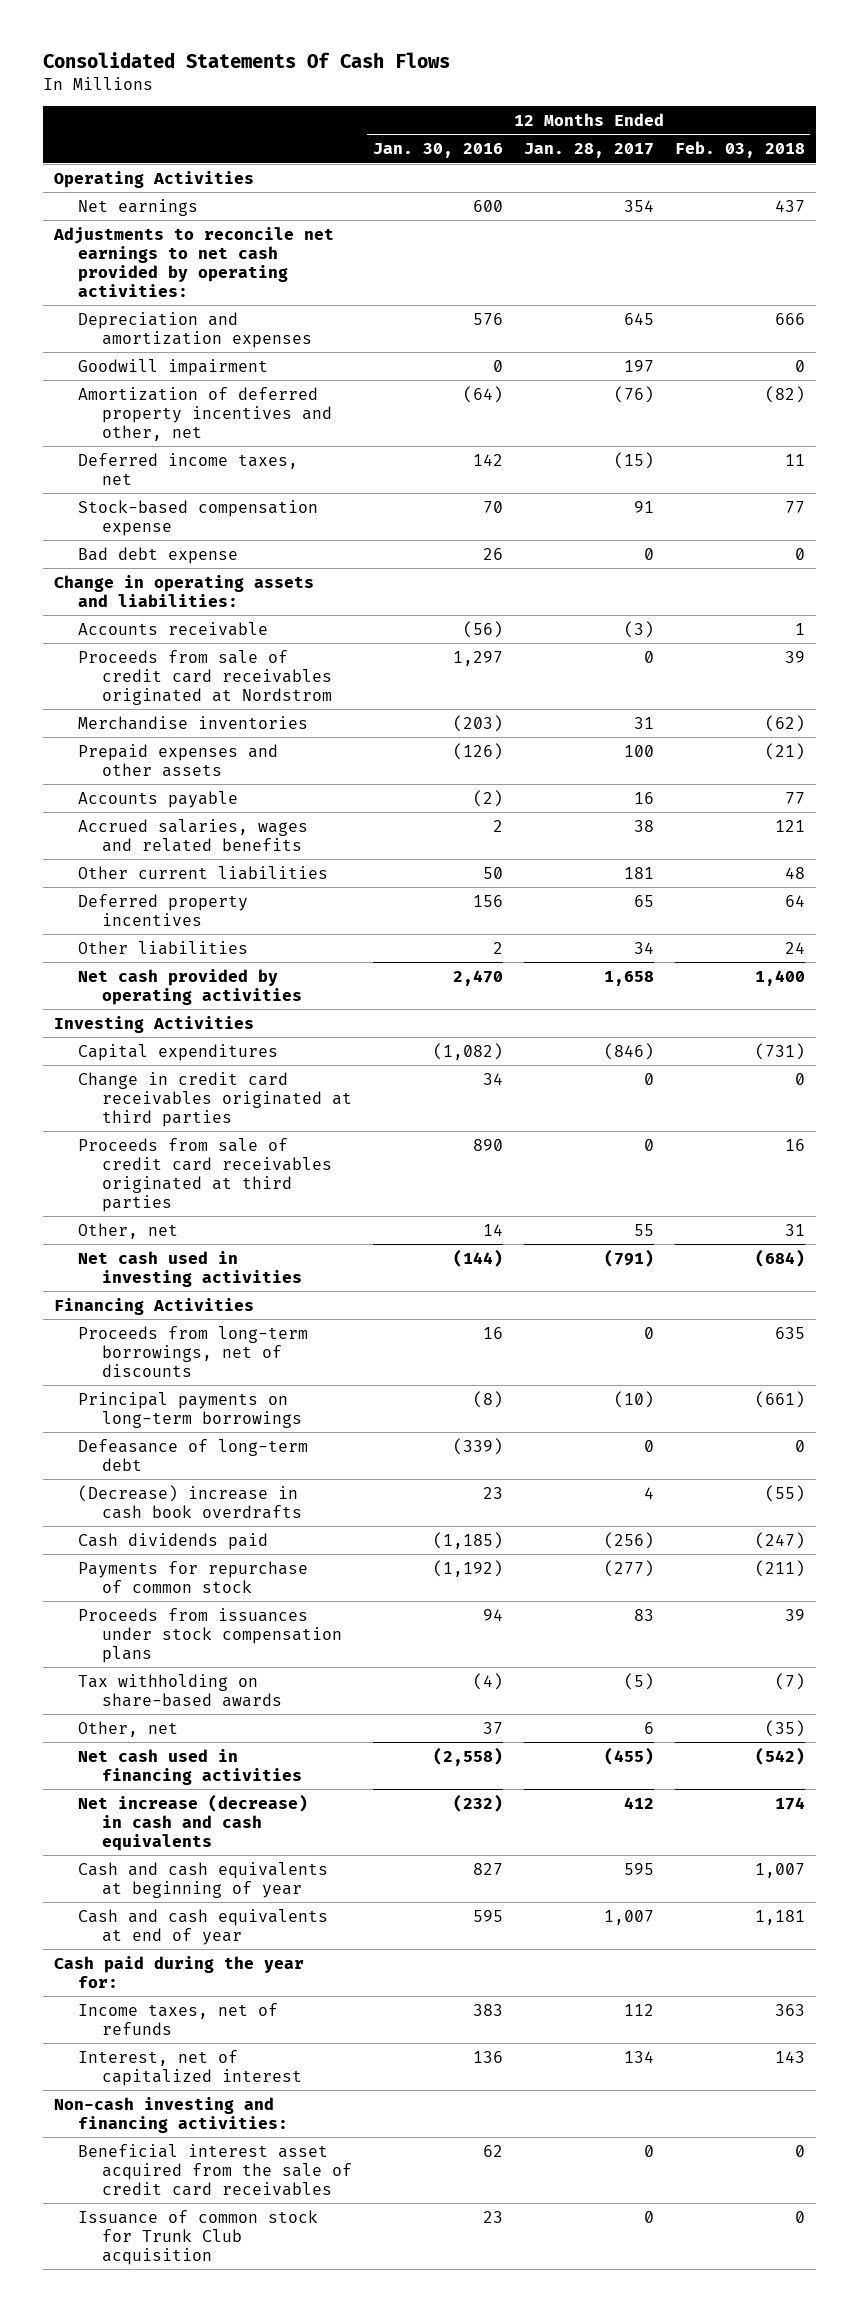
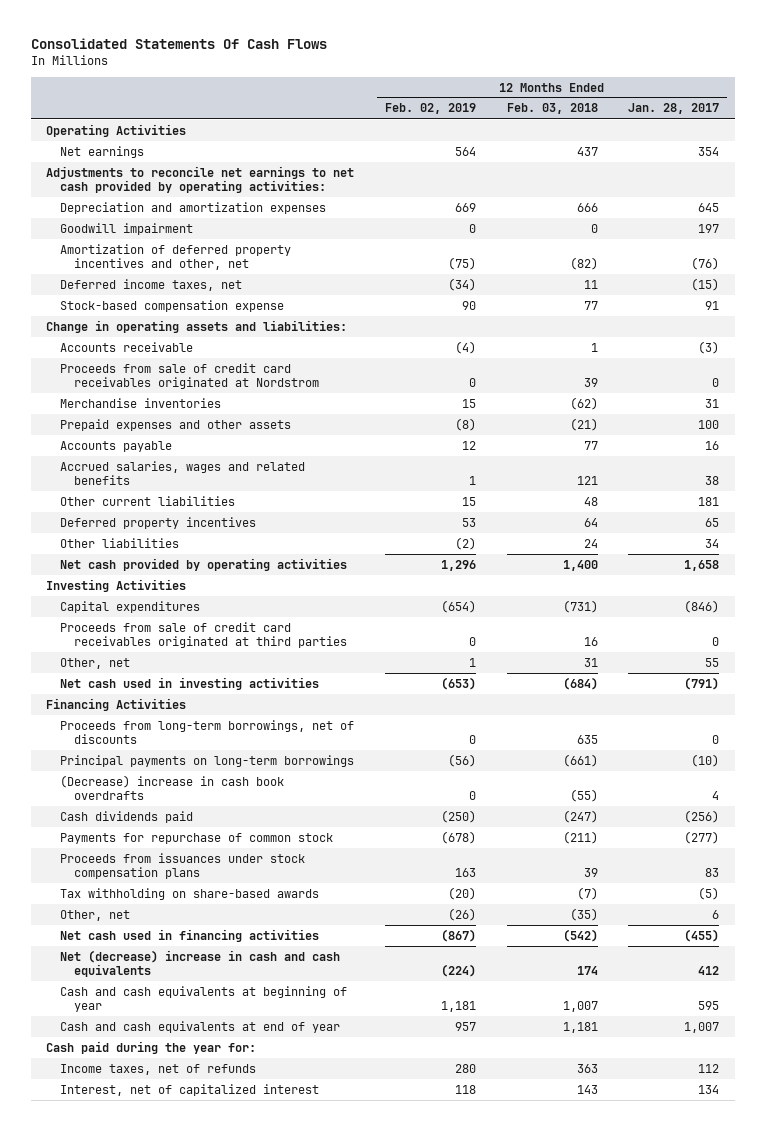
- | 12 Months Ended Jan. 30, 2016 | 12 Months Ended Jan. 28, 2017 | 12 Months Ended Feb. 03, 2018
+ | 12 Months Ended Feb. 02, 2019 | 12 Months Ended Feb. 03, 2018 | 12 Months Ended Jan. 28, 2017
- Bad debt expense | 26 | 0 | 0
- Change in credit card receivables originated at third parties | 34 | 0 | 0
- Defeasance of long-term debt | (339) | 0 | 0
- Net increase (decrease) in cash and cash equivalents | (232) | 412 | 174
+ Net (decrease) increase in cash and cash equivalents | (224) | 174 | 412
- Non-cash investing and financing activities:
- Beneficial interest asset acquired from the sale of credit card receivables | 62 | 0 | 0
- Issuance of common stock for Trunk Club acquisition | 23 | 0 | 0

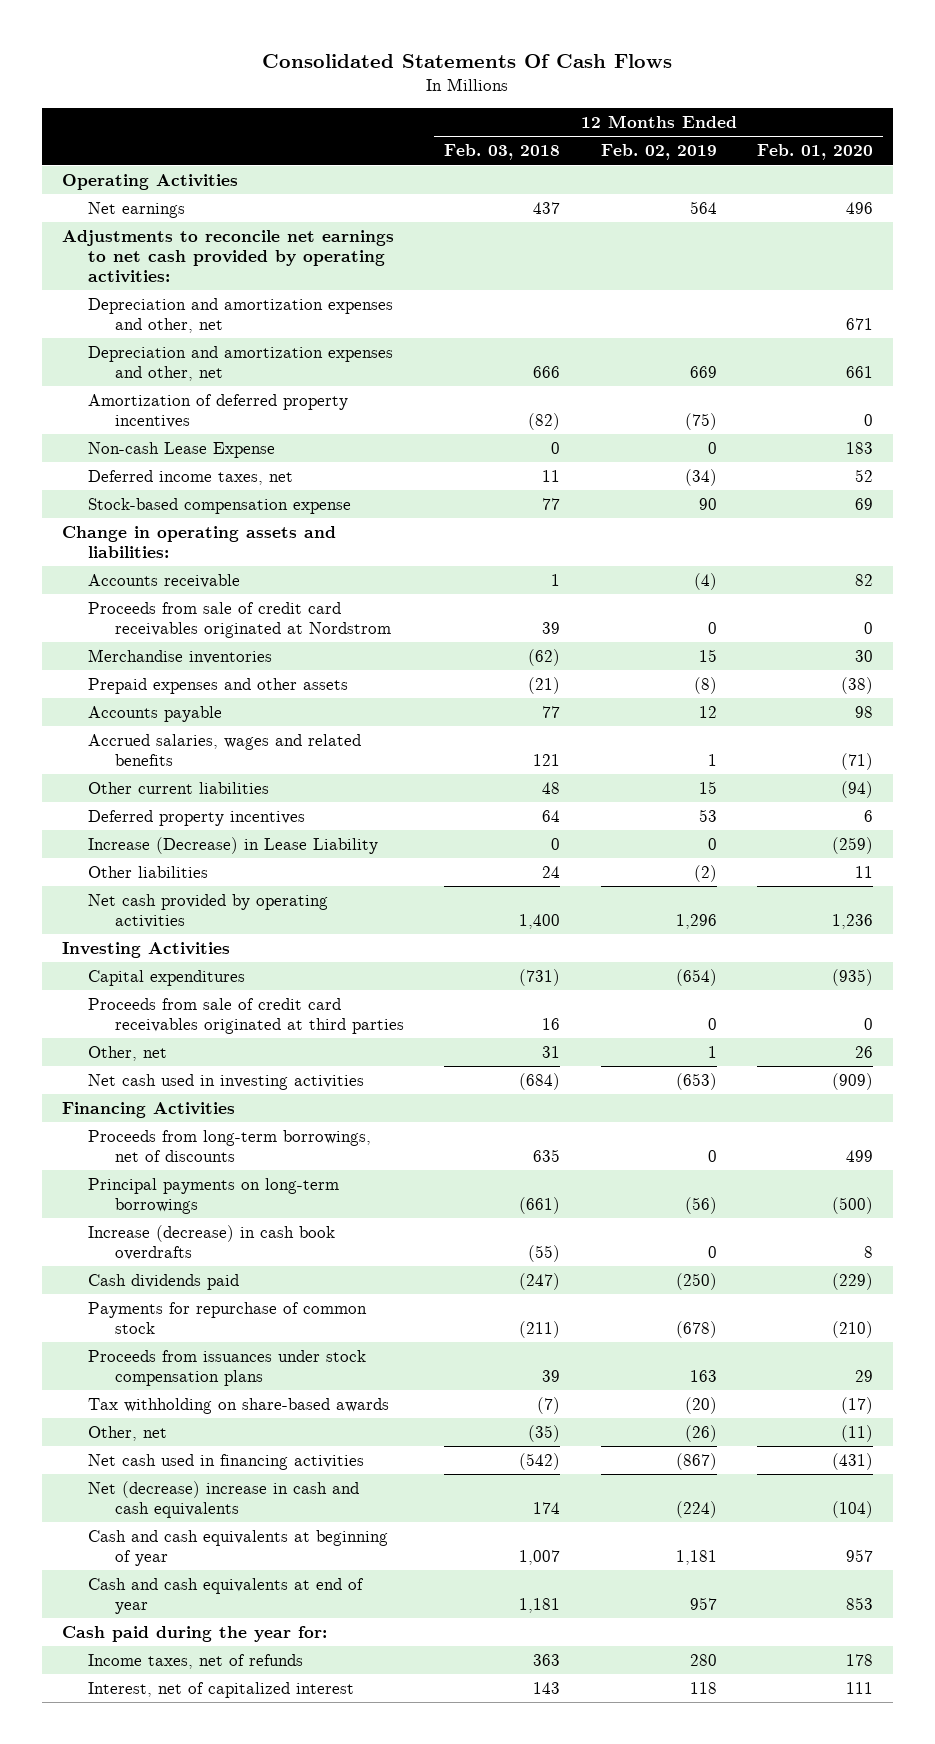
- | 12 Months Ended Feb. 02, 2019 | 12 Months Ended Feb. 03, 2018 | 12 Months Ended Jan. 28, 2017
+ | 12 Months Ended Feb. 03, 2018 | 12 Months Ended Feb. 02, 2019 | 12 Months Ended Feb. 01, 2020
- Depreciation and amortization expenses | 669 | 666 | 645
- Goodwill impairment | 0 | 0 | 197
- Amortization of deferred property incentives and other, net | (75) | (82) | (76)
+ Depreciation and amortization expenses and other, net | | | 671
+ Depreciation and amortization expenses and other, net | 666 | 669 | 661
+ Amortization of deferred property incentives | (82) | (75) | 0
+ Non-cash Lease Expense | 0 | 0 | 183
+ Increase (Decrease) in Lease Liability | 0 | 0 | (259)
- (Decrease) increase in cash book overdrafts | 0 | (55) | 4
+ Increase (decrease) in cash book overdrafts | (55) | 0 | 8

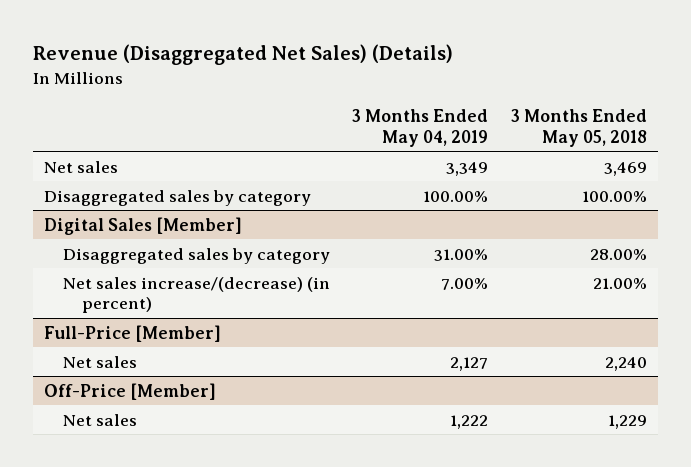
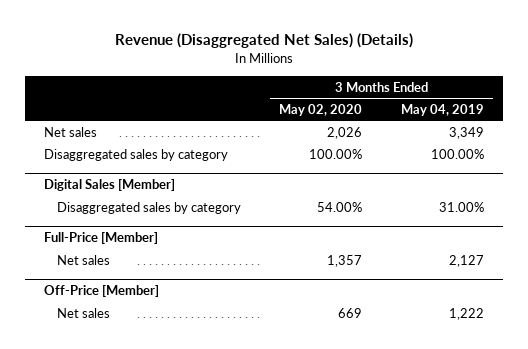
- | 3 Months Ended May 04, 2019 | 3 Months Ended May 05, 2018
+ | 3 Months Ended May 02, 2020 | 3 Months Ended May 04, 2019
@ Digital Sales [Member]
- Net sales increase/(decrease) (in percent) | 7.00% | 21.00%

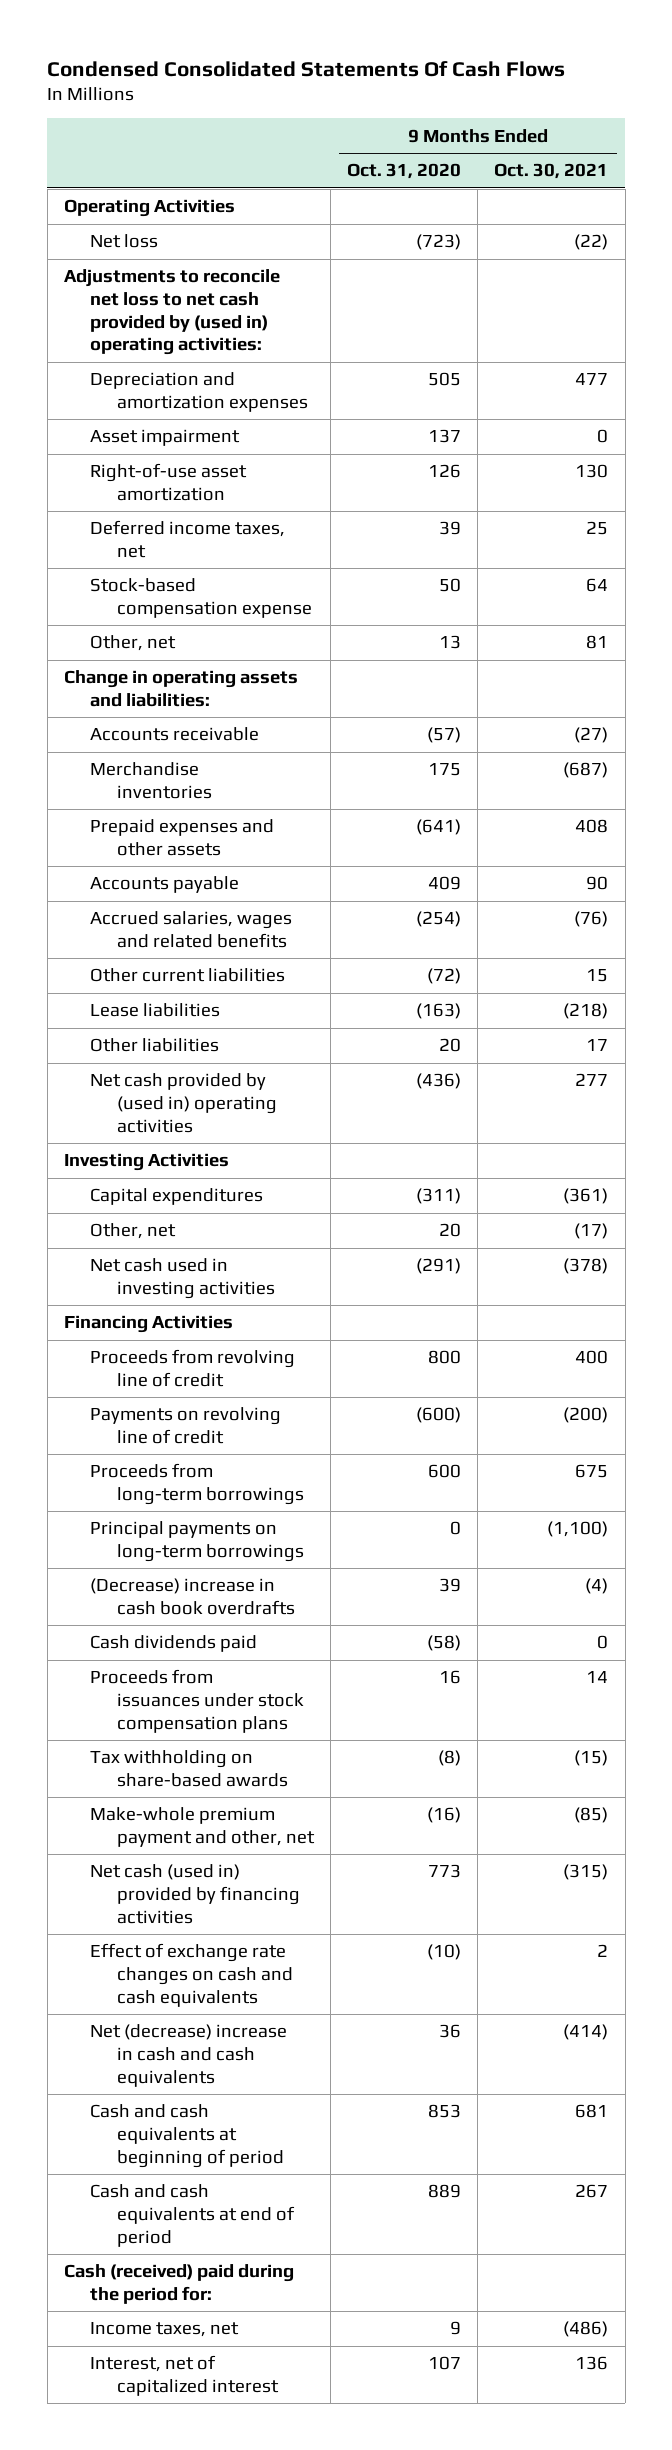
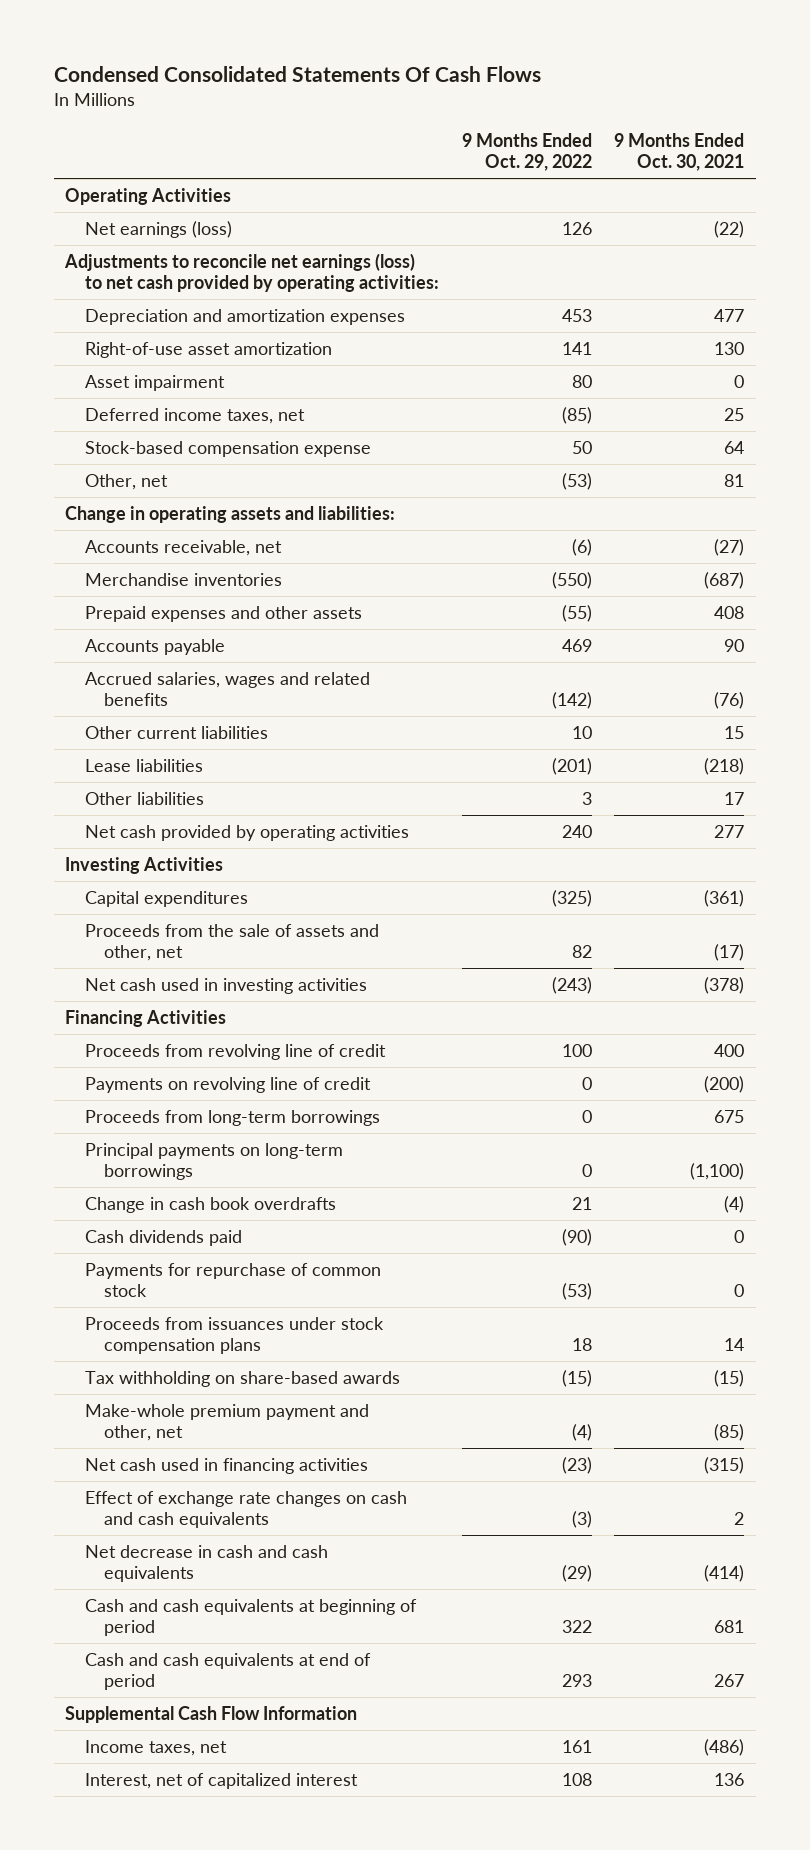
- | 9 Months Ended Oct. 31, 2020 | 9 Months Ended Oct. 30, 2021
+ | 9 Months Ended Oct. 29, 2022 | 9 Months Ended Oct. 30, 2021
- Net loss | (723) | (22)
- Adjustments to reconcile net loss to net cash provided by (used in) operating activities:
+ Net earnings (loss) | 126 | (22)
+ Adjustments to reconcile net earnings (loss) to net cash provided by operating activities:
moved down: Asset impairment | 80 | 0
- Accounts receivable | (57) | (27)
+ Accounts receivable, net | (6) | (27)
- Net cash provided by (used in) operating activities | (436) | 277
+ Net cash provided by operating activities | 240 | 277
- Other, net | 20 | (17)
+ Proceeds from the sale of assets and other, net | 82 | (17)
- (Decrease) increase in cash book overdrafts | 39 | (4)
+ Change in cash book overdrafts | 21 | (4)
+ Payments for repurchase of common stock | (53) | 0
- Net cash (used in) provided by financing activities | 773 | (315)
+ Net cash used in financing activities | (23) | (315)
- Net (decrease) increase in cash and cash equivalents | 36 | (414)
+ Net decrease in cash and cash equivalents | (29) | (414)
- Cash (received) paid during the period for:
+ Supplemental Cash Flow Information

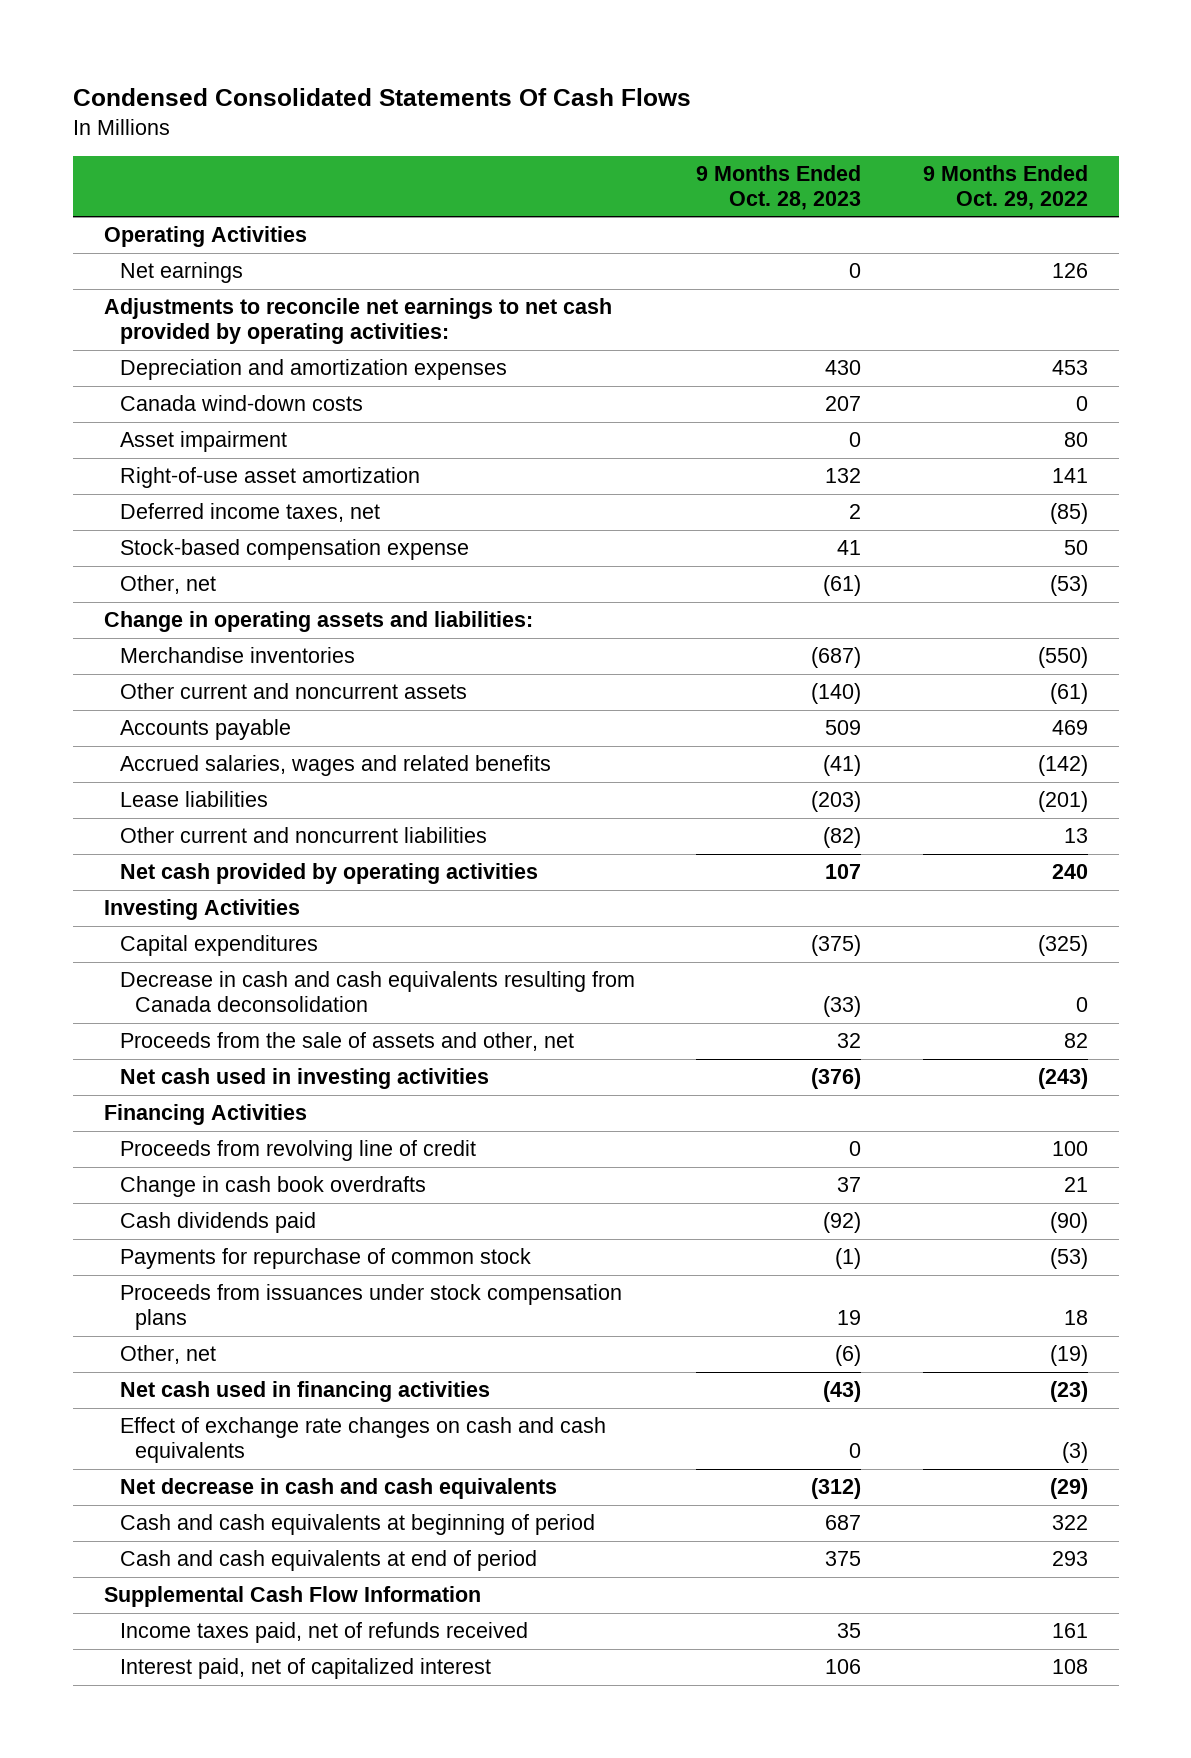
- | 9 Months Ended Oct. 29, 2022 | 9 Months Ended Oct. 30, 2021
+ | 9 Months Ended Oct. 28, 2023 | 9 Months Ended Oct. 29, 2022
- Net earnings (loss) | 126 | (22)
- Adjustments to reconcile net earnings (loss) to net cash provided by operating activities:
+ Net earnings | 0 | 126
+ Adjustments to reconcile net earnings to net cash provided by operating activities:
+ Canada wind-down costs | 207 | 0
moved down: Right-of-use asset amortization | 132 | 141
- Accounts receivable, net | (6) | (27)
- Prepaid expenses and other assets | (55) | 408
+ Other current and noncurrent assets | (140) | (61)
- Other current liabilities | 10 | 15
- Other liabilities | 3 | 17
+ Other current and noncurrent liabilities | (82) | 13
+ Decrease in cash and cash equivalents resulting from Canada deconsolidation | (33) | 0
- Payments on revolving line of credit | 0 | (200)
- Proceeds from long-term borrowings | 0 | 675
- Principal payments on long-term borrowings | 0 | (1,100)
- Tax withholding on share-based awards | (15) | (15)
- Make-whole premium payment and other, net | (4) | (85)
+ Other, net | (6) | (19)
- Income taxes, net | 161 | (486)
- Interest, net of capitalized interest | 108 | 136
+ Income taxes paid, net of refunds received | 35 | 161
+ Interest paid, net of capitalized interest | 106 | 108

